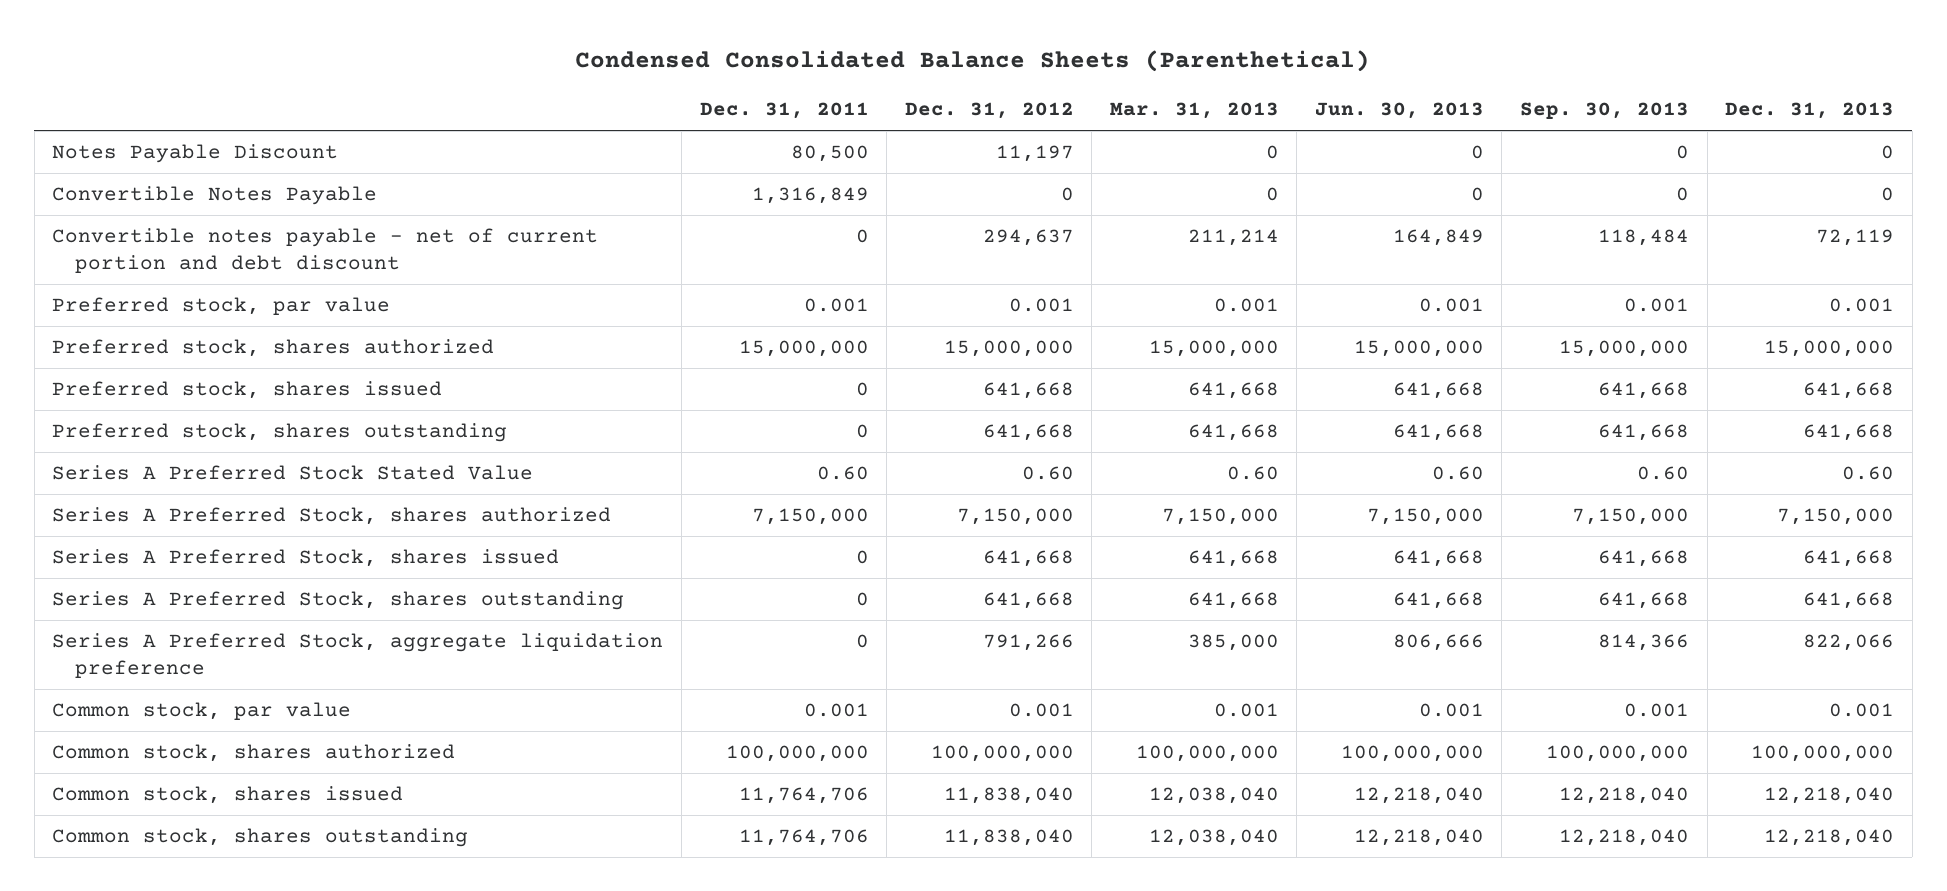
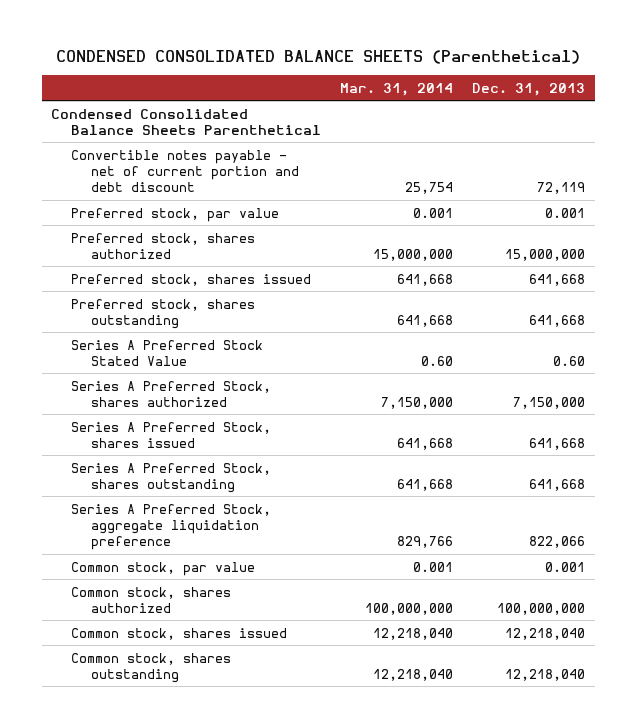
- Condensed Consolidated Balance Sheets (Parenthetical)
+ CONDENSED CONSOLIDATED BALANCE SHEETS (Parenthetical)
- | Dec. 31, 2011 | Dec. 31, 2012 | Mar. 31, 2013 | Jun. 30, 2013 | Sep. 30, 2013 | Dec. 31, 2013
+ | Mar. 31, 2014 | Dec. 31, 2013
- Notes Payable Discount | 80,500 | 11,197 | 0 | 0 | 0 | 0
- Convertible Notes Payable | 1,316,849 | 0 | 0 | 0 | 0 | 0
+ Condensed Consolidated Balance Sheets Parenthetical

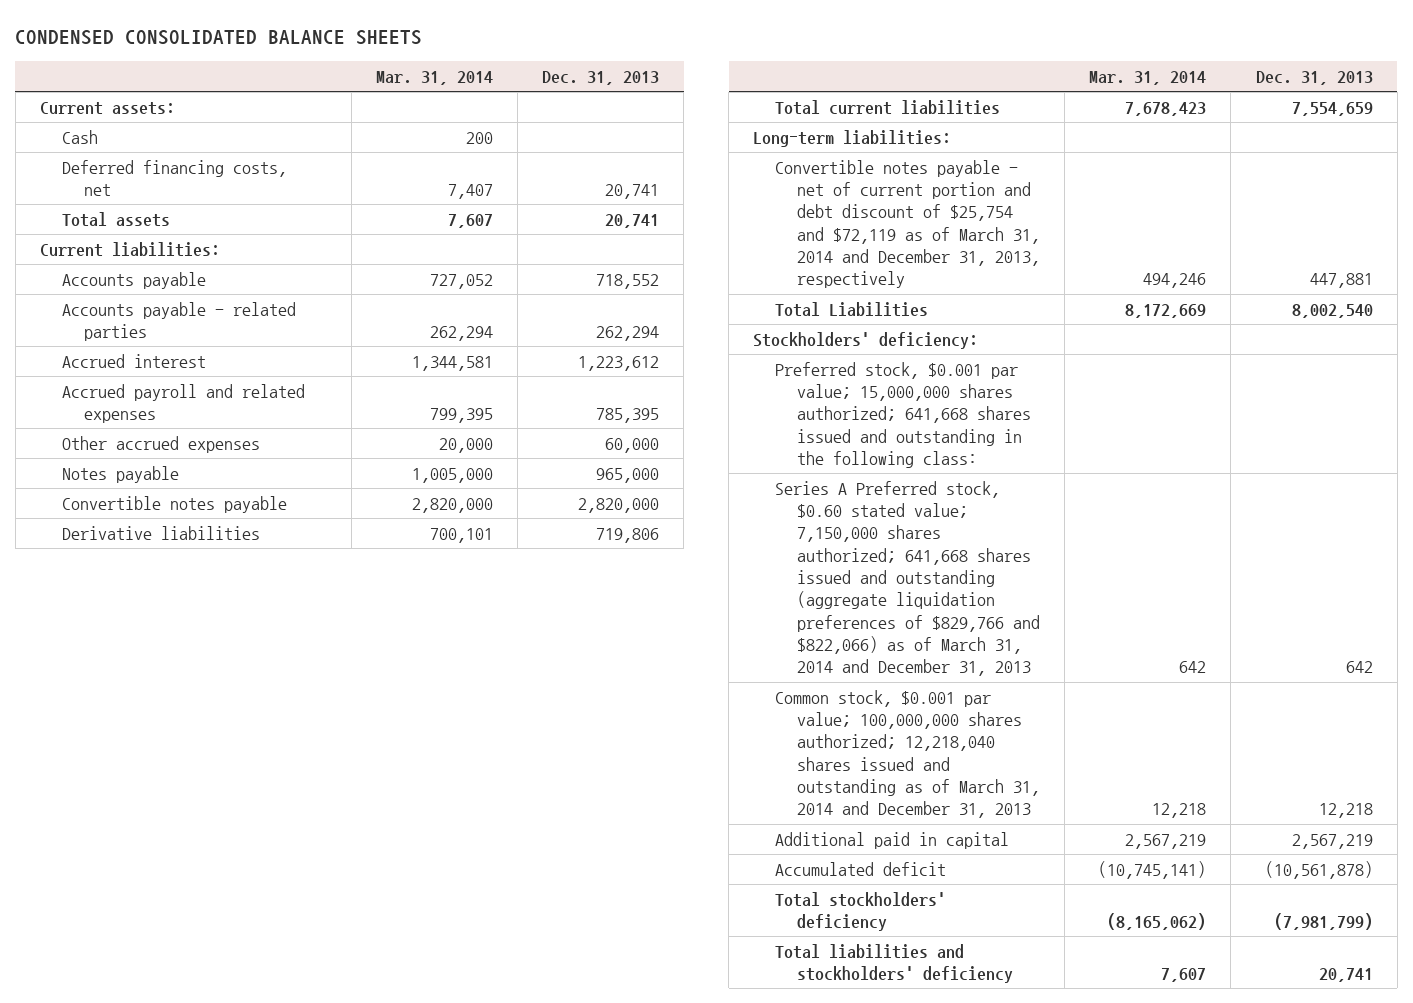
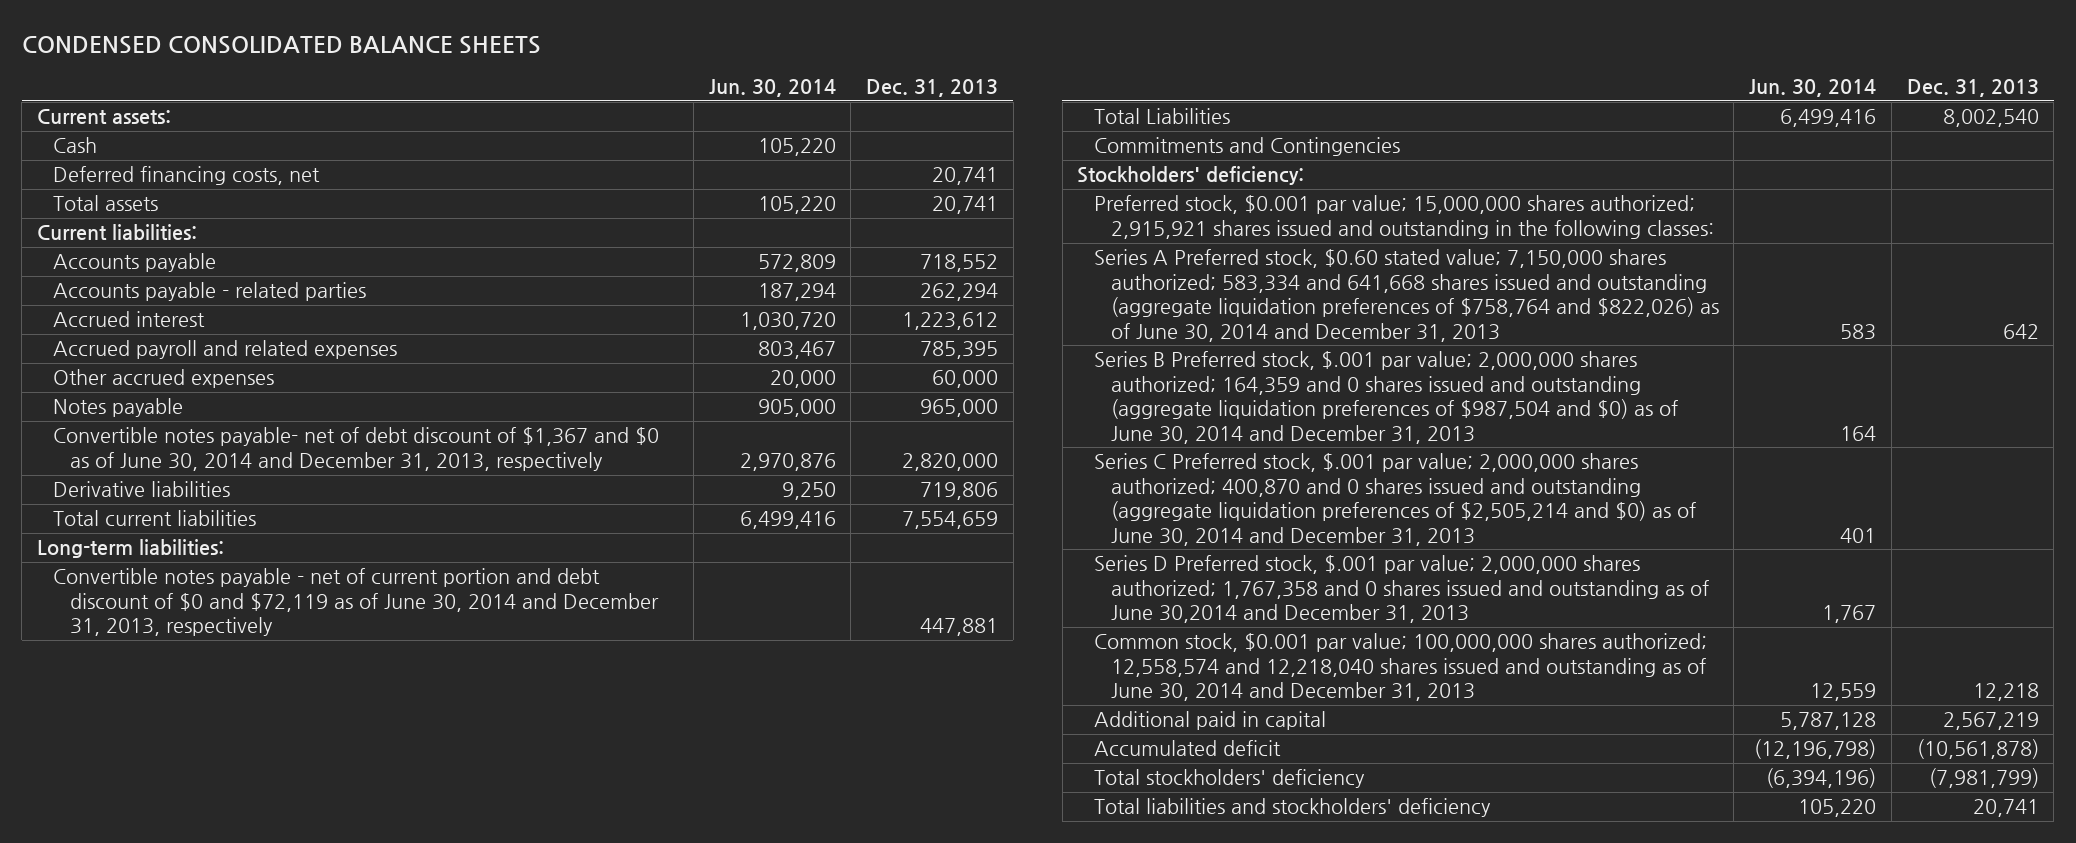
- | Mar. 31, 2014 | Dec. 31, 2013
+ | Jun. 30, 2014 | Dec. 31, 2013
- Convertible notes payable | 2,820,000 | 2,820,000
+ Convertible notes payable- net of debt discount of $1,367 and $0 as of June 30, 2014 and December 31, 2013, respectively | 2,970,876 | 2,820,000
- Convertible notes payable - net of current portion and debt discount of $25,754 and $72,119 as of March 31, 2014 and December 31, 2013, respectively | 494,246 | 447,881
+ Convertible notes payable - net of current portion and debt discount of $0 and $72,119 as of June 30, 2014 and December 31, 2013, respectively | | 447,881
+ Commitments and Contingencies
- Preferred stock, $0.001 par value; 15,000,000 shares authorized; 641,668 shares issued and outstanding in the following class:
- Series A Preferred stock, $0.60 stated value; 7,150,000 shares authorized; 641,668 shares issued and outstanding (aggregate liquidation preferences of $829,766 and $822,066) as of March 31, 2014 and December 31, 2013 | 642 | 642
- Common stock, $0.001 par value; 100,000,000 shares authorized; 12,218,040 shares issued and outstanding as of March 31, 2014 and December 31, 2013 | 12,218 | 12,218
+ Preferred stock, $0.001 par value; 15,000,000 shares authorized; 2,915,921 shares issued and outstanding in the following classes:
+ Series A Preferred stock, $0.60 stated value; 7,150,000 shares authorized; 583,334 and 641,668 shares issued and outstanding (aggregate liquidation preferences of $758,764 and $822,026) as of June 30, 2014 and December 31, 2013 | 583 | 642
+ Series B Preferred stock, $.001 par value; 2,000,000 shares authorized; 164,359 and 0 shares issued and outstanding (aggregate liquidation preferences of $987,504 and $0) as of June 30, 2014 and December 31, 2013 | 164 |
+ Series C Preferred stock, $.001 par value; 2,000,000 shares authorized; 400,870 and 0 shares issued and outstanding (aggregate liquidation preferences of $2,505,214 and $0) as of June 30, 2014 and December 31, 2013 | 401 |
+ Series D Preferred stock, $.001 par value; 2,000,000 shares authorized; 1,767,358 and 0 shares issued and outstanding as of June 30,2014 and December 31, 2013 | 1,767 |
+ Common stock, $0.001 par value; 100,000,000 shares authorized; 12,558,574 and 12,218,040 shares issued and outstanding as of June 30, 2014 and December 31, 2013 | 12,559 | 12,218

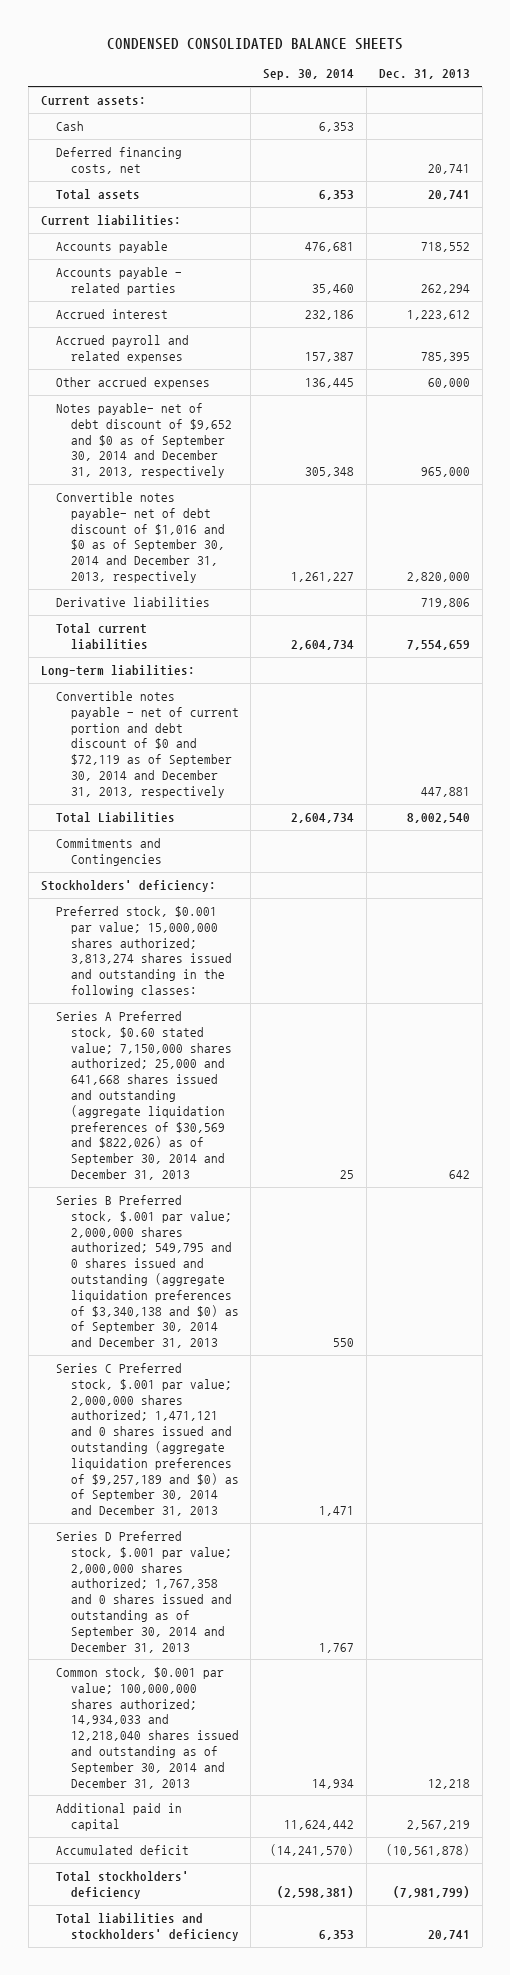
- | Jun. 30, 2014 | Dec. 31, 2013
+ | Sep. 30, 2014 | Dec. 31, 2013
- Notes payable | 905,000 | 965,000
- Convertible notes payable- net of debt discount of $1,367 and $0 as of June 30, 2014 and December 31, 2013, respectively | 2,970,876 | 2,820,000
+ Notes payable- net of debt discount of $9,652 and $0 as of September 30, 2014 and December 31, 2013, respectively | 305,348 | 965,000
+ Convertible notes payable- net of debt discount of $1,016 and $0 as of September 30, 2014 and December 31, 2013, respectively | 1,261,227 | 2,820,000
- Convertible notes payable - net of current portion and debt discount of $0 and $72,119 as of June 30, 2014 and December 31, 2013, respectively | | 447,881
+ Convertible notes payable - net of current portion and debt discount of $0 and $72,119 as of September 30, 2014 and December 31, 2013, respectively | | 447,881
- Preferred stock, $0.001 par value; 15,000,000 shares authorized; 2,915,921 shares issued and outstanding in the following classes:
- Series A Preferred stock, $0.60 stated value; 7,150,000 shares authorized; 583,334 and 641,668 shares issued and outstanding (aggregate liquidation preferences of $758,764 and $822,026) as of June 30, 2014 and December 31, 2013 | 583 | 642
- Series B Preferred stock, $.001 par value; 2,000,000 shares authorized; 164,359 and 0 shares issued and outstanding (aggregate liquidation preferences of $987,504 and $0) as of June 30, 2014 and December 31, 2013 | 164 |
- Series C Preferred stock, $.001 par value; 2,000,000 shares authorized; 400,870 and 0 shares issued and outstanding (aggregate liquidation preferences of $2,505,214 and $0) as of June 30, 2014 and December 31, 2013 | 401 |
- Series D Preferred stock, $.001 par value; 2,000,000 shares authorized; 1,767,358 and 0 shares issued and outstanding as of June 30,2014 and December 31, 2013 | 1,767 |
- Common stock, $0.001 par value; 100,000,000 shares authorized; 12,558,574 and 12,218,040 shares issued and outstanding as of June 30, 2014 and December 31, 2013 | 12,559 | 12,218
+ Preferred stock, $0.001 par value; 15,000,000 shares authorized; 3,813,274 shares issued and outstanding in the following classes:
+ Series A Preferred stock, $0.60 stated value; 7,150,000 shares authorized; 25,000 and 641,668 shares issued and outstanding (aggregate liquidation preferences of $30,569 and $822,026) as of September 30, 2014 and December 31, 2013 | 25 | 642
+ Series B Preferred stock, $.001 par value; 2,000,000 shares authorized; 549,795 and 0 shares issued and outstanding (aggregate liquidation preferences of $3,340,138 and $0) as of September 30, 2014 and December 31, 2013 | 550 |
+ Series C Preferred stock, $.001 par value; 2,000,000 shares authorized; 1,471,121 and 0 shares issued and outstanding (aggregate liquidation preferences of $9,257,189 and $0) as of September 30, 2014 and December 31, 2013 | 1,471 |
+ Series D Preferred stock, $.001 par value; 2,000,000 shares authorized; 1,767,358 and 0 shares issued and outstanding as of September 30, 2014 and December 31, 2013 | 1,767 |
+ Common stock, $0.001 par value; 100,000,000 shares authorized; 14,934,033 and 12,218,040 shares issued and outstanding as of September 30, 2014 and December 31, 2013 | 14,934 | 12,218

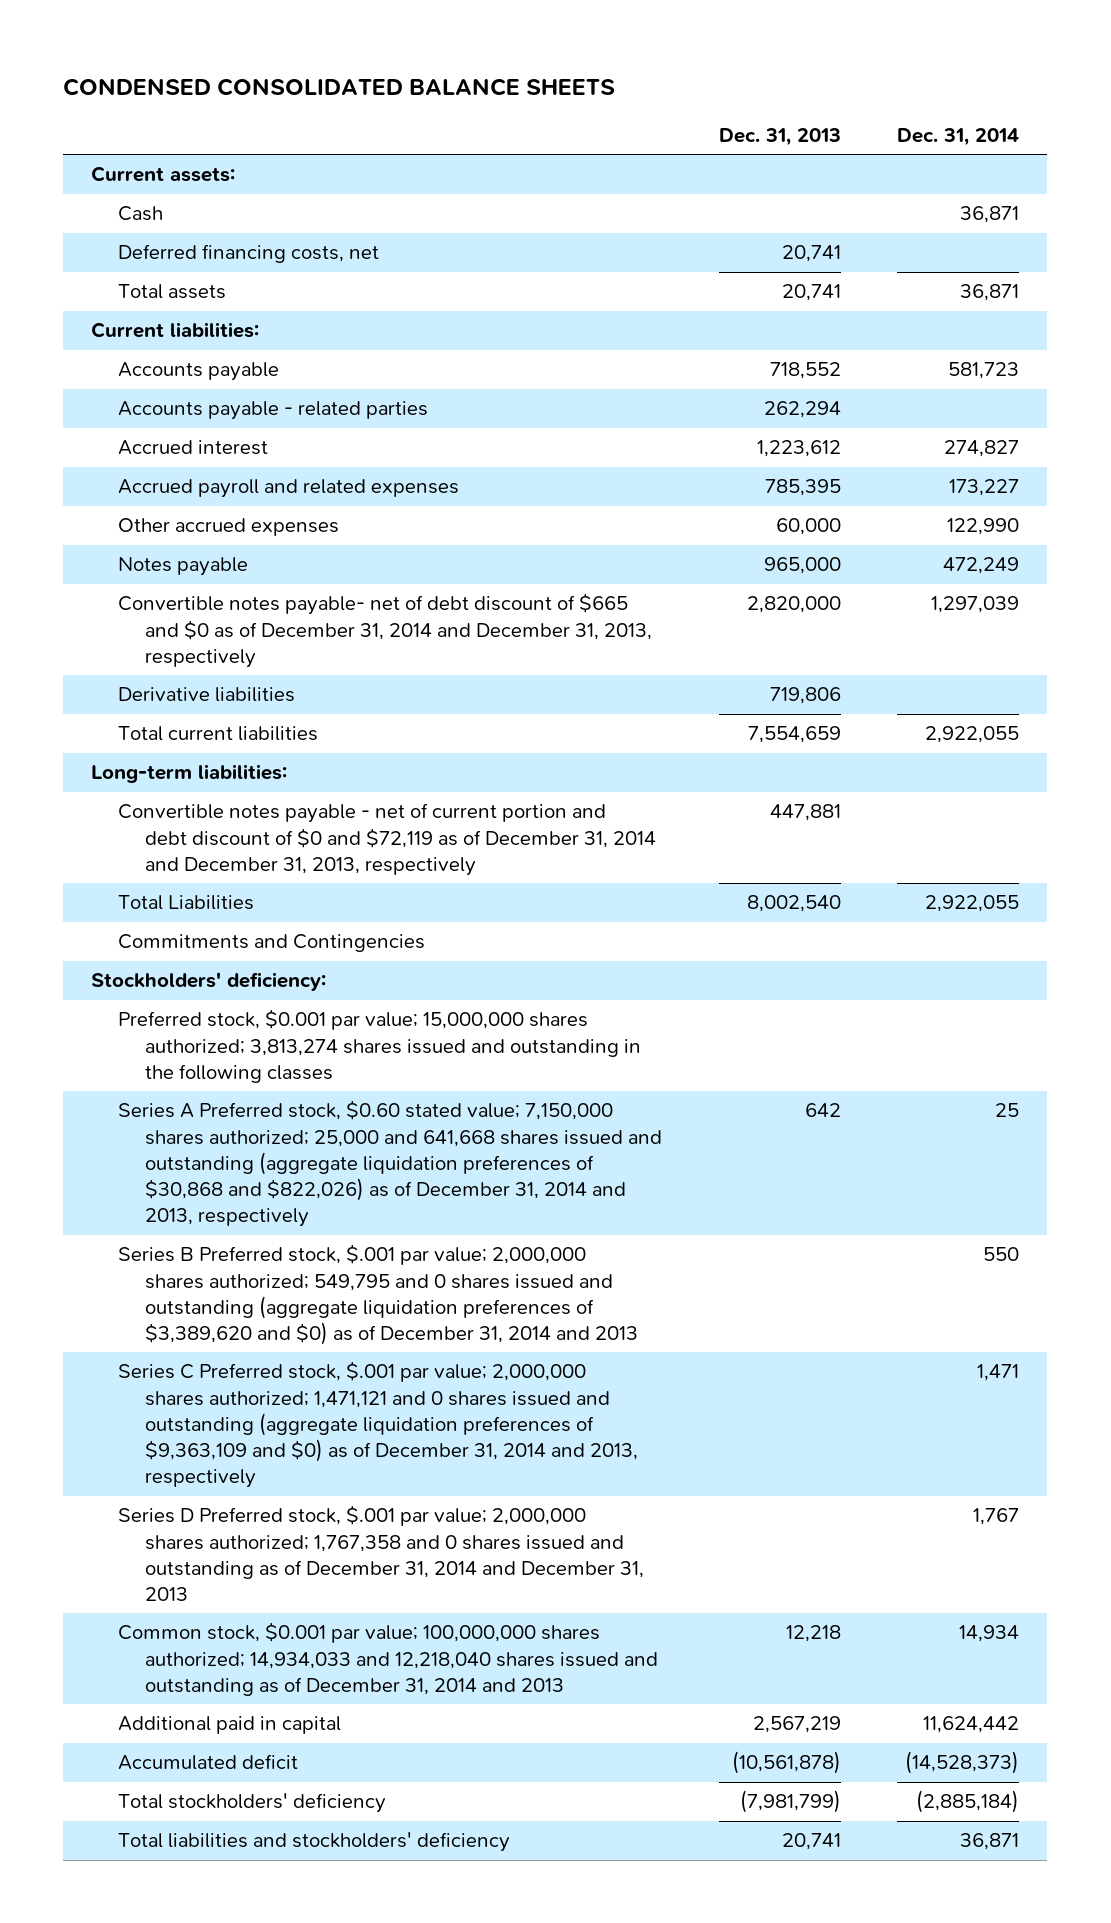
- | Sep. 30, 2014 | Dec. 31, 2013
+ | Dec. 31, 2013 | Dec. 31, 2014
- Notes payable- net of debt discount of $9,652 and $0 as of September 30, 2014 and December 31, 2013, respectively | 305,348 | 965,000
- Convertible notes payable- net of debt discount of $1,016 and $0 as of September 30, 2014 and December 31, 2013, respectively | 1,261,227 | 2,820,000
+ Notes payable | 965,000 | 472,249
+ Convertible notes payable- net of debt discount of $665 and $0 as of December 31, 2014 and December 31, 2013, respectively | 2,820,000 | 1,297,039
- Convertible notes payable - net of current portion and debt discount of $0 and $72,119 as of September 30, 2014 and December 31, 2013, respectively | | 447,881
+ Convertible notes payable - net of current portion and debt discount of $0 and $72,119 as of December 31, 2014 and December 31, 2013, respectively | 447,881 |
- Preferred stock, $0.001 par value; 15,000,000 shares authorized; 3,813,274 shares issued and outstanding in the following classes:
- Series A Preferred stock, $0.60 stated value; 7,150,000 shares authorized; 25,000 and 641,668 shares issued and outstanding (aggregate liquidation preferences of $30,569 and $822,026) as of September 30, 2014 and December 31, 2013 | 25 | 642
- Series B Preferred stock, $.001 par value; 2,000,000 shares authorized; 549,795 and 0 shares issued and outstanding (aggregate liquidation preferences of $3,340,138 and $0) as of September 30, 2014 and December 31, 2013 | 550 |
- Series C Preferred stock, $.001 par value; 2,000,000 shares authorized; 1,471,121 and 0 shares issued and outstanding (aggregate liquidation preferences of $9,257,189 and $0) as of September 30, 2014 and December 31, 2013 | 1,471 |
- Series D Preferred stock, $.001 par value; 2,000,000 shares authorized; 1,767,358 and 0 shares issued and outstanding as of September 30, 2014 and December 31, 2013 | 1,767 |
- Common stock, $0.001 par value; 100,000,000 shares authorized; 14,934,033 and 12,218,040 shares issued and outstanding as of September 30, 2014 and December 31, 2013 | 14,934 | 12,218
+ Preferred stock, $0.001 par value; 15,000,000 shares authorized; 3,813,274 shares issued and outstanding in the following classes
+ Series A Preferred stock, $0.60 stated value; 7,150,000 shares authorized; 25,000 and 641,668 shares issued and outstanding (aggregate liquidation preferences of $30,868 and $822,026) as of December 31, 2014 and 2013, respectively | 642 | 25
+ Series B Preferred stock, $.001 par value; 2,000,000 shares authorized; 549,795 and 0 shares issued and outstanding (aggregate liquidation preferences of $3,389,620 and $0) as of December 31, 2014 and 2013 | | 550
+ Series C Preferred stock, $.001 par value; 2,000,000 shares authorized; 1,471,121 and 0 shares issued and outstanding (aggregate liquidation preferences of $9,363,109 and $0) as of December 31, 2014 and 2013, respectively | | 1,471
+ Series D Preferred stock, $.001 par value; 2,000,000 shares authorized; 1,767,358 and 0 shares issued and outstanding as of December 31, 2014 and December 31, 2013 | | 1,767
+ Common stock, $0.001 par value; 100,000,000 shares authorized; 14,934,033 and 12,218,040 shares issued and outstanding as of December 31, 2014 and 2013 | 12,218 | 14,934

